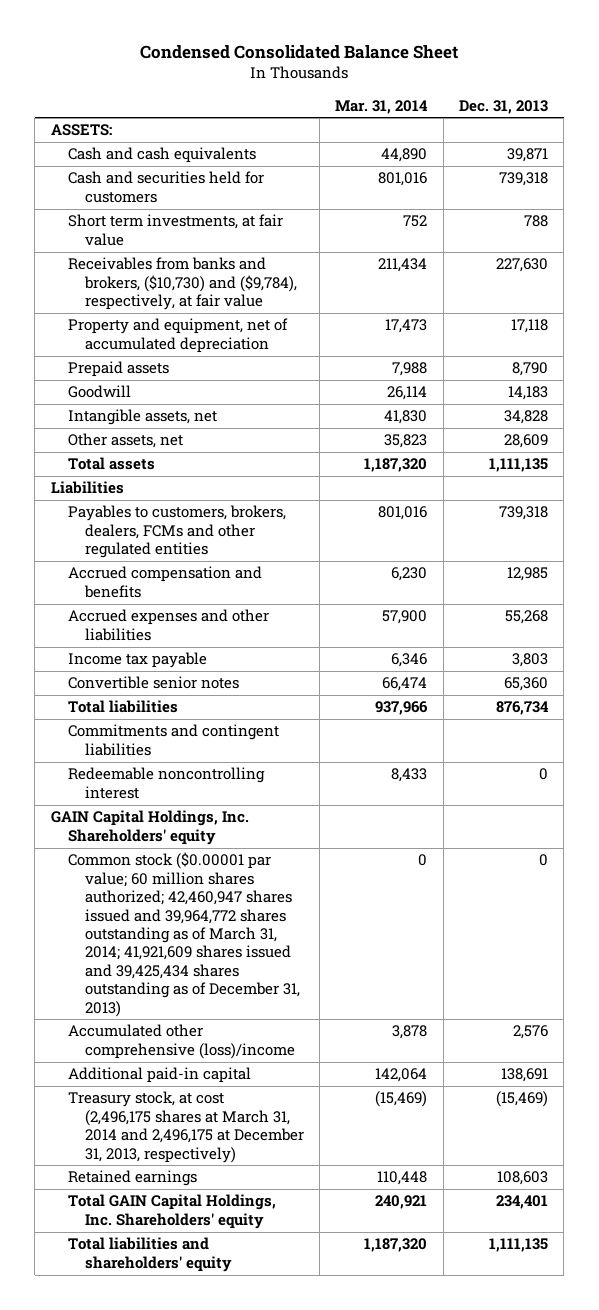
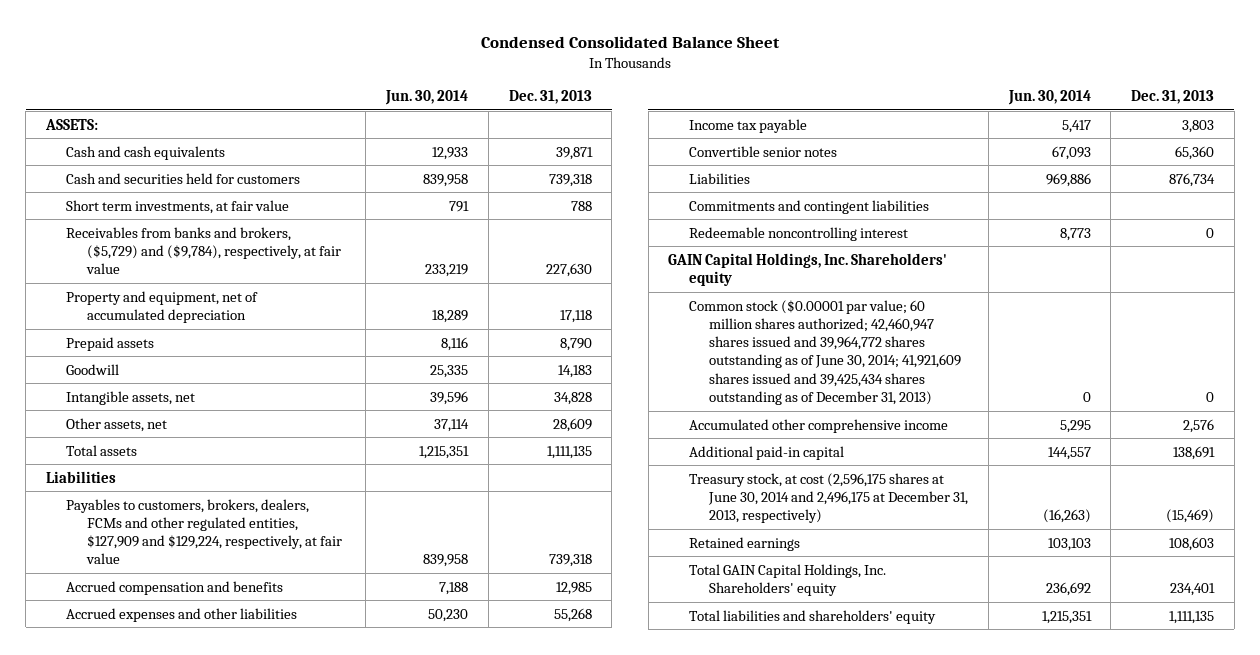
- | Mar. 31, 2014 | Dec. 31, 2013
+ | Jun. 30, 2014 | Dec. 31, 2013
- Receivables from banks and brokers, ($10,730) and ($9,784), respectively, at fair value | 211,434 | 227,630
+ Receivables from banks and brokers, ($5,729) and ($9,784), respectively, at fair value | 233,219 | 227,630
- Payables to customers, brokers, dealers, FCMs and other regulated entities | 801,016 | 739,318
+ Payables to customers, brokers, dealers, FCMs and other regulated entities, $127,909 and $129,224, respectively, at fair value | 839,958 | 739,318
- Total liabilities | 937,966 | 876,734
+ Liabilities | 969,886 | 876,734
- Common stock ($0.00001 par value; 60 million shares authorized; 42,460,947 shares issued and 39,964,772 shares outstanding as of March 31, 2014; 41,921,609 shares issued and 39,425,434 shares outstanding as of December 31, 2013) | 0 | 0
- Accumulated other comprehensive (loss)/income | 3,878 | 2,576
+ Common stock ($0.00001 par value; 60 million shares authorized; 42,460,947 shares issued and 39,964,772 shares outstanding as of June 30, 2014; 41,921,609 shares issued and 39,425,434 shares outstanding as of December 31, 2013) | 0 | 0
+ Accumulated other comprehensive income | 5,295 | 2,576
- Treasury stock, at cost (2,496,175 shares at March 31, 2014 and 2,496,175 at December 31, 2013, respectively) | (15,469) | (15,469)
+ Treasury stock, at cost (2,596,175 shares at June 30, 2014 and 2,496,175 at December 31, 2013, respectively) | (16,263) | (15,469)

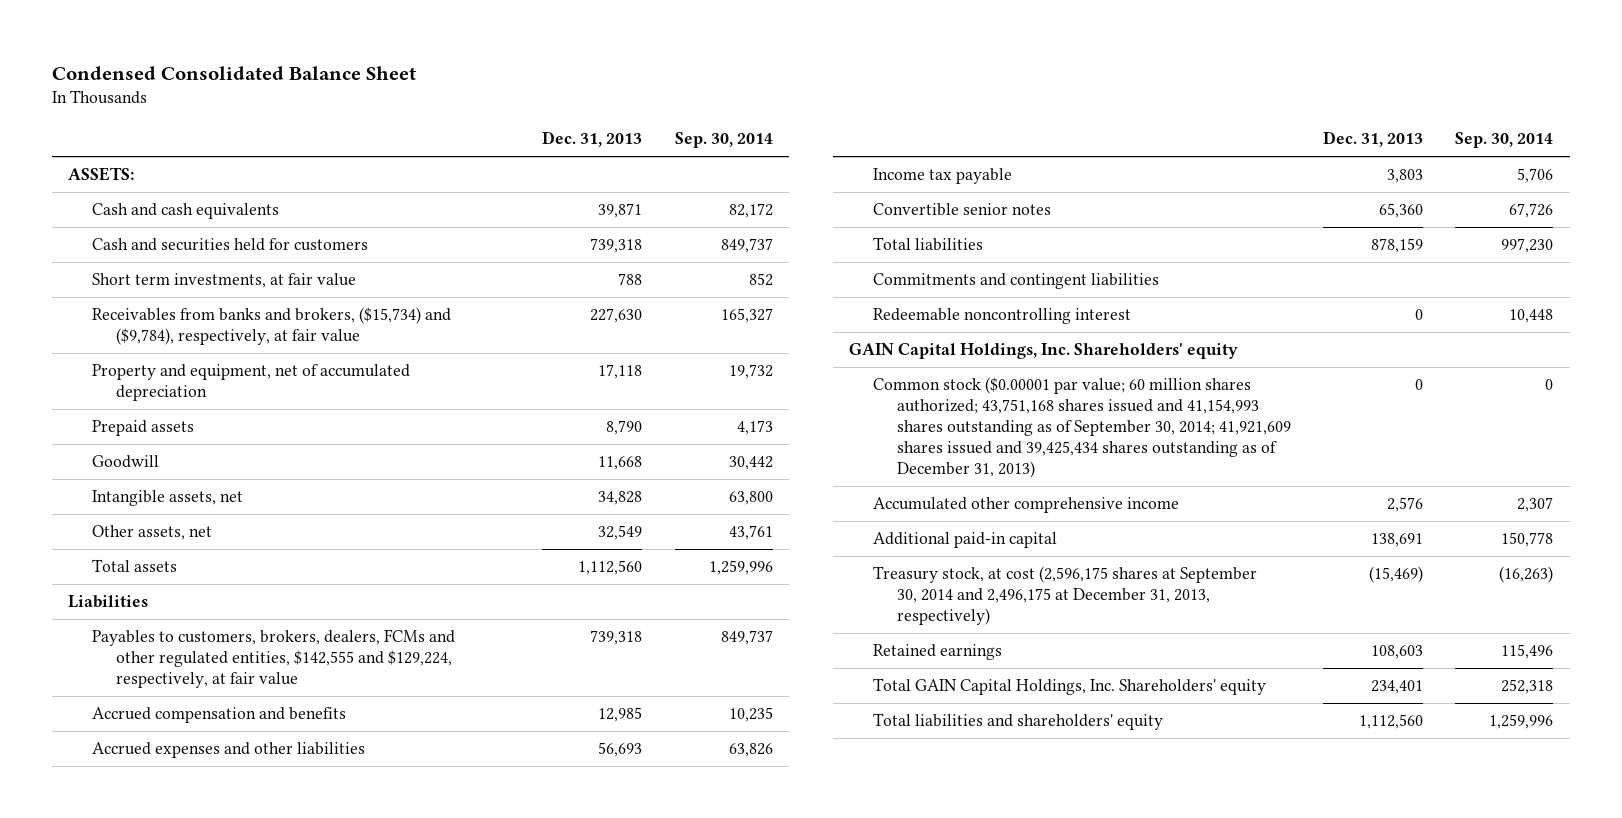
- | Jun. 30, 2014 | Dec. 31, 2013
+ | Dec. 31, 2013 | Sep. 30, 2014
- Receivables from banks and brokers, ($5,729) and ($9,784), respectively, at fair value | 233,219 | 227,630
+ Receivables from banks and brokers, ($15,734) and ($9,784), respectively, at fair value | 227,630 | 165,327
- Goodwill | 25,335 | 14,183
+ Goodwill | 11,668 | 30,442
- Other assets, net | 37,114 | 28,609
- Total assets | 1,215,351 | 1,111,135
+ Other assets, net | 32,549 | 43,761
+ Total assets | 1,112,560 | 1,259,996
- Payables to customers, brokers, dealers, FCMs and other regulated entities, $127,909 and $129,224, respectively, at fair value | 839,958 | 739,318
+ Payables to customers, brokers, dealers, FCMs and other regulated entities, $142,555 and $129,224, respectively, at fair value | 739,318 | 849,737
- Accrued expenses and other liabilities | 50,230 | 55,268
+ Accrued expenses and other liabilities | 56,693 | 63,826
- Liabilities | 969,886 | 876,734
+ Total liabilities | 878,159 | 997,230
- Common stock ($0.00001 par value; 60 million shares authorized; 42,460,947 shares issued and 39,964,772 shares outstanding as of June 30, 2014; 41,921,609 shares issued and 39,425,434 shares outstanding as of December 31, 2013) | 0 | 0
+ Common stock ($0.00001 par value; 60 million shares authorized; 43,751,168 shares issued and 41,154,993 shares outstanding as of September 30, 2014; 41,921,609 shares issued and 39,425,434 shares outstanding as of December 31, 2013) | 0 | 0
- Treasury stock, at cost (2,596,175 shares at June 30, 2014 and 2,496,175 at December 31, 2013, respectively) | (16,263) | (15,469)
+ Treasury stock, at cost (2,596,175 shares at September 30, 2014 and 2,496,175 at December 31, 2013, respectively) | (15,469) | (16,263)
- Total liabilities and shareholders' equity | 1,215,351 | 1,111,135
+ Total liabilities and shareholders' equity | 1,112,560 | 1,259,996

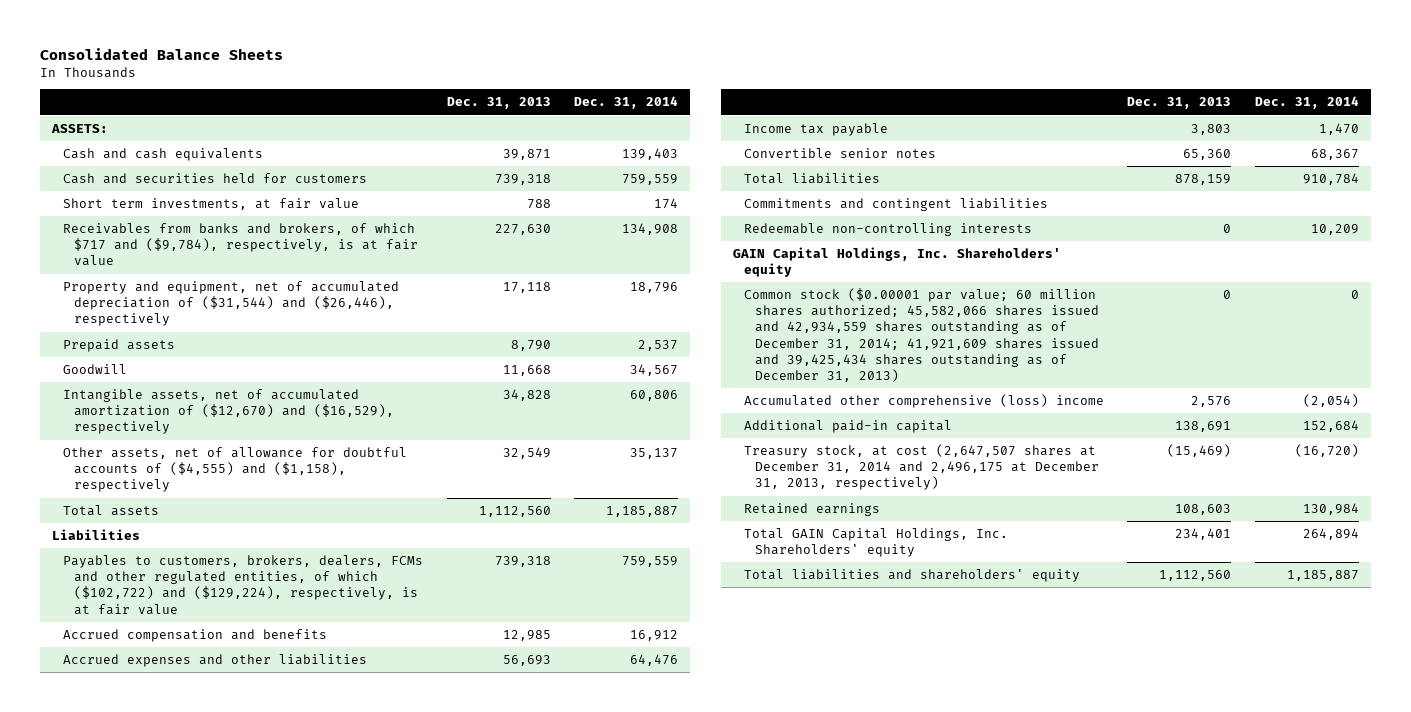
- Condensed Consolidated Balance Sheet
+ Consolidated Balance Sheets
- | Dec. 31, 2013 | Sep. 30, 2014
+ | Dec. 31, 2013 | Dec. 31, 2014
- Receivables from banks and brokers, ($15,734) and ($9,784), respectively, at fair value | 227,630 | 165,327
- Property and equipment, net of accumulated depreciation | 17,118 | 19,732
+ Receivables from banks and brokers, of which $717 and ($9,784), respectively, is at fair value | 227,630 | 134,908
+ Property and equipment, net of accumulated depreciation of ($31,544) and ($26,446), respectively | 17,118 | 18,796
- Intangible assets, net | 34,828 | 63,800
- Other assets, net | 32,549 | 43,761
+ Intangible assets, net of accumulated amortization of ($12,670) and ($16,529), respectively | 34,828 | 60,806
+ Other assets, net of allowance for doubtful accounts of ($4,555) and ($1,158), respectively | 32,549 | 35,137
- Payables to customers, brokers, dealers, FCMs and other regulated entities, $142,555 and $129,224, respectively, at fair value | 739,318 | 849,737
+ Payables to customers, brokers, dealers, FCMs and other regulated entities, of which ($102,722) and ($129,224), respectively, is at fair value | 739,318 | 759,559
- Redeemable noncontrolling interest | 0 | 10,448
+ Redeemable non-controlling interests | 0 | 10,209
- Common stock ($0.00001 par value; 60 million shares authorized; 43,751,168 shares issued and 41,154,993 shares outstanding as of September 30, 2014; 41,921,609 shares issued and 39,425,434 shares outstanding as of December 31, 2013) | 0 | 0
- Accumulated other comprehensive income | 2,576 | 2,307
+ Common stock ($0.00001 par value; 60 million shares authorized; 45,582,066 shares issued and 42,934,559 shares outstanding as of December 31, 2014; 41,921,609 shares issued and 39,425,434 shares outstanding as of December 31, 2013) | 0 | 0
+ Accumulated other comprehensive (loss) income | 2,576 | (2,054)
- Treasury stock, at cost (2,596,175 shares at September 30, 2014 and 2,496,175 at December 31, 2013, respectively) | (15,469) | (16,263)
+ Treasury stock, at cost (2,647,507 shares at December 31, 2014 and 2,496,175 at December 31, 2013, respectively) | (15,469) | (16,720)

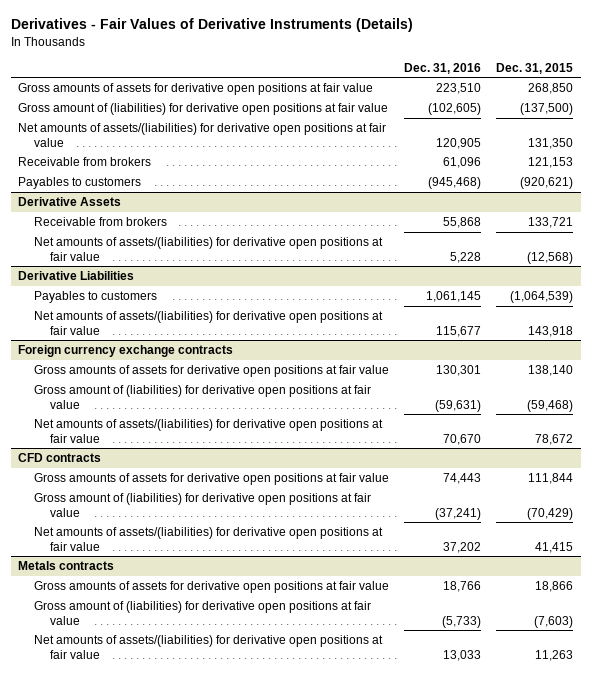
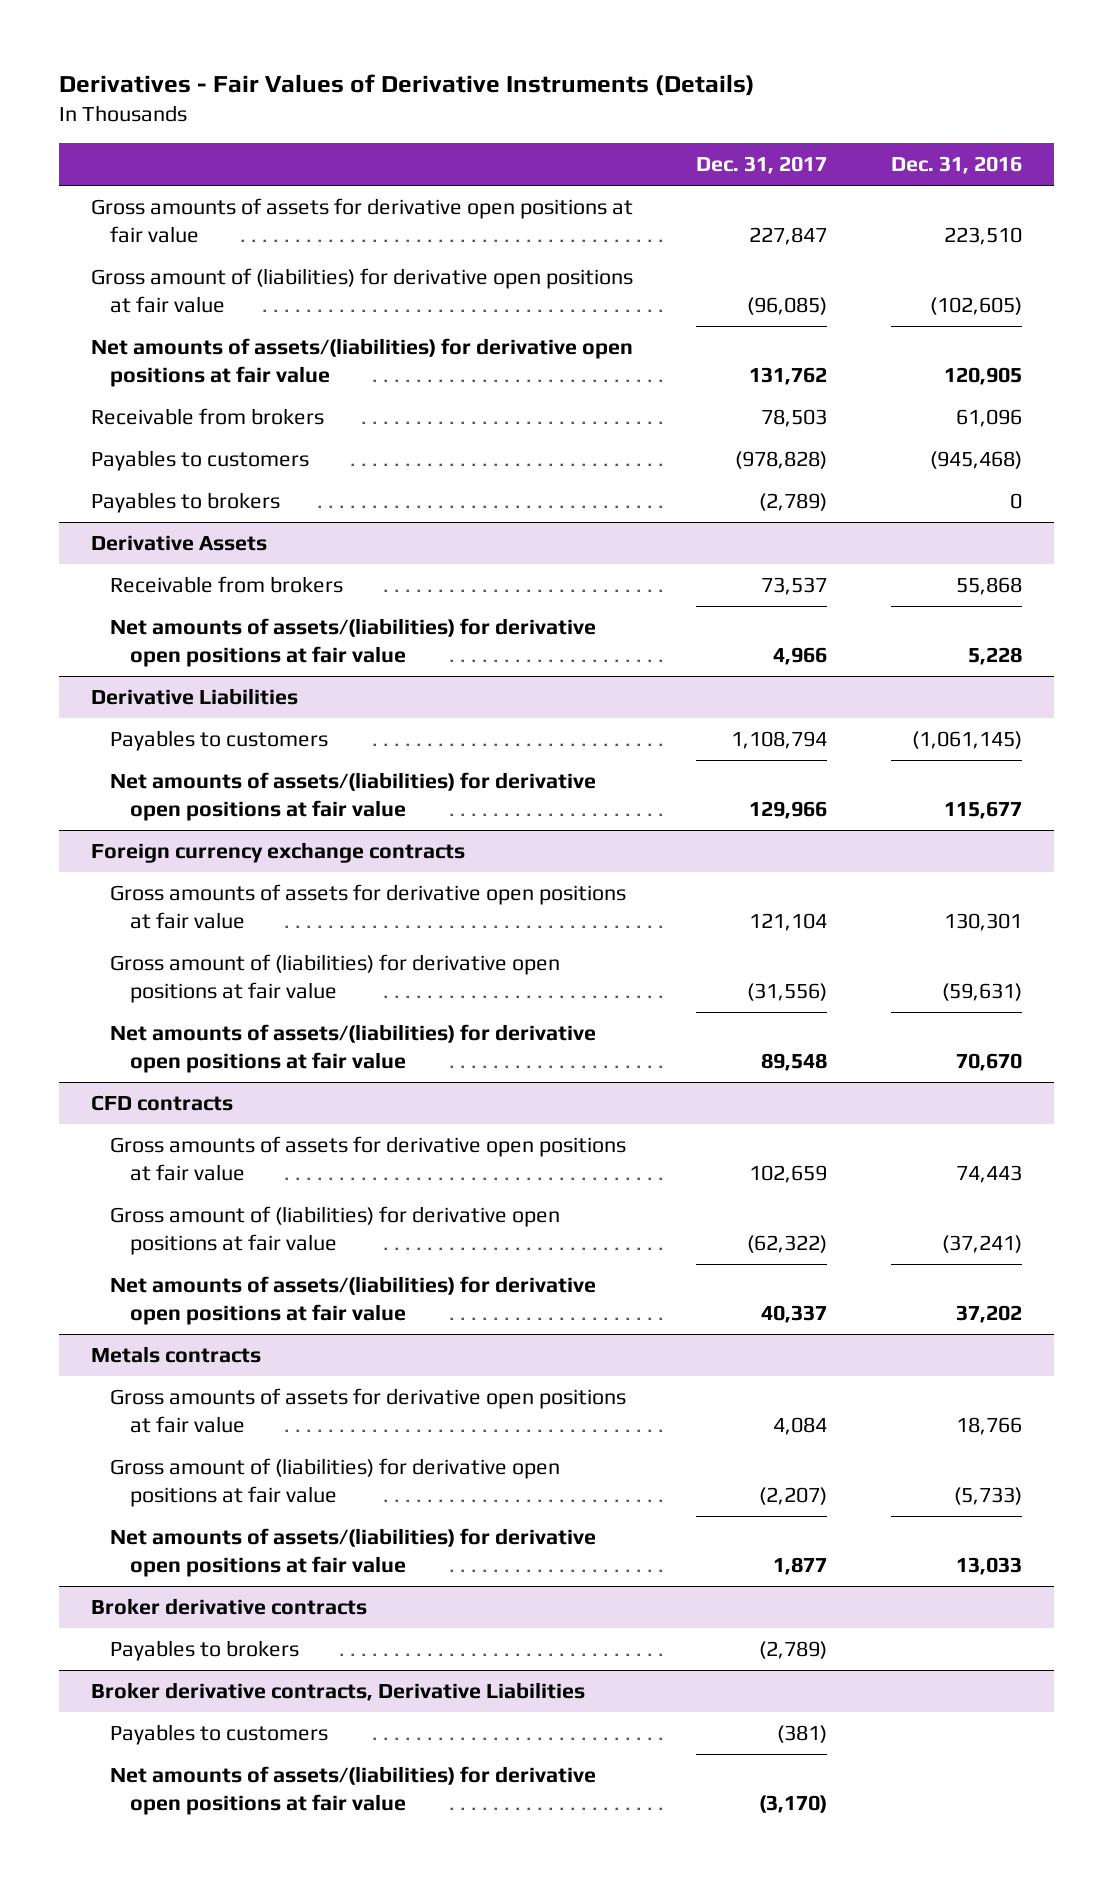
- | Dec. 31, 2016 | Dec. 31, 2015
+ | Dec. 31, 2017 | Dec. 31, 2016
+ Payables to brokers | (2,789) | 0
@ Derivative Liabilities
- Payables to customers | 1,061,145 | (1,064,539)
+ Payables to customers | 1,108,794 | (1,061,145)
+ Broker derivative contracts
+ Payables to brokers | (2,789) |
+ Broker derivative contracts, Derivative Liabilities
+ Payables to customers | (381) |
+ Net amounts of assets/(liabilities) for derivative open positions at fair value | (3,170) |

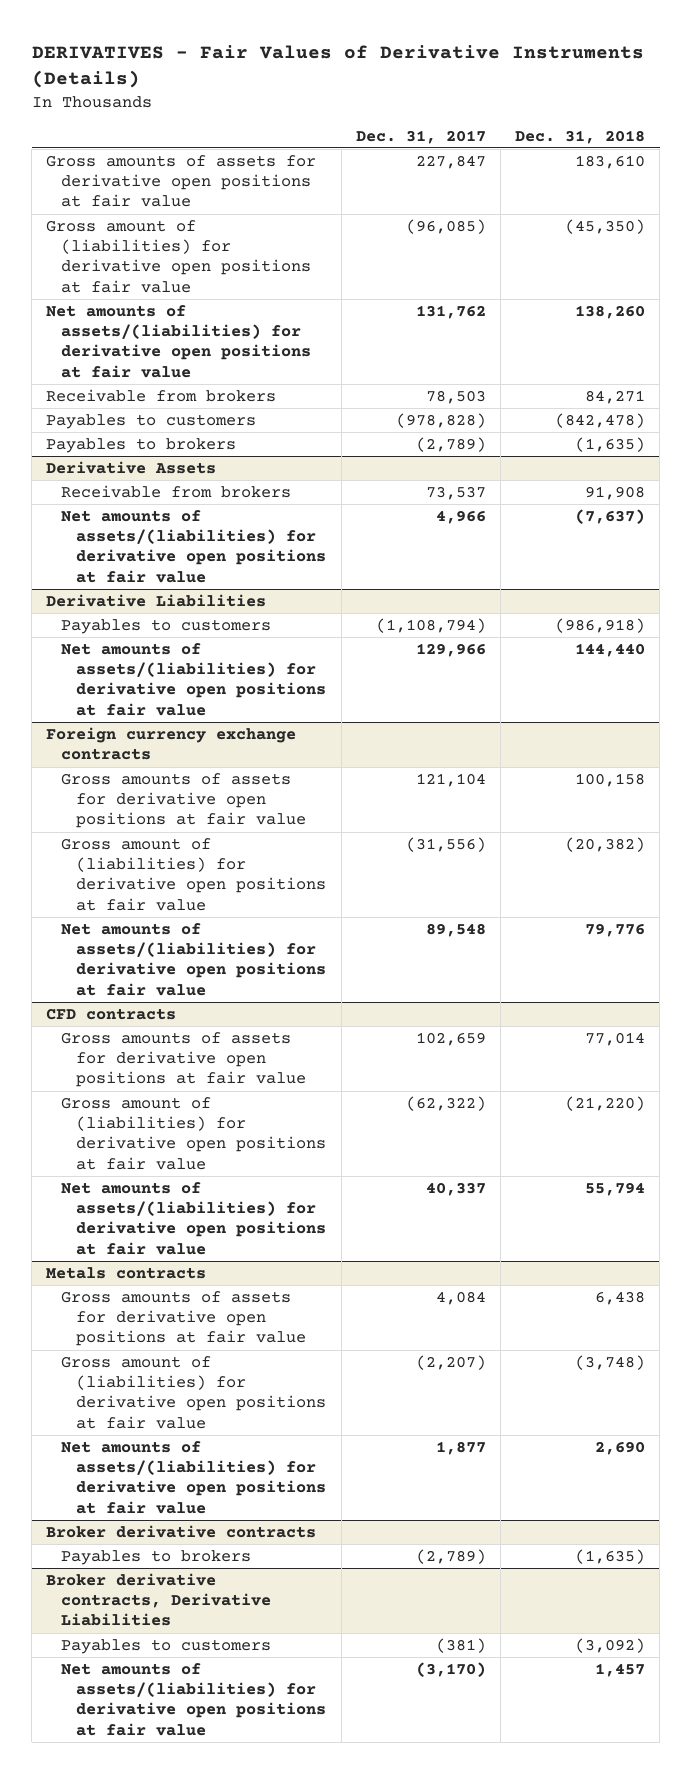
- Derivatives - Fair Values of Derivative Instruments (Details)
+ DERIVATIVES - Fair Values of Derivative Instruments (Details)
- | Dec. 31, 2017 | Dec. 31, 2016
+ | Dec. 31, 2017 | Dec. 31, 2018
@ Derivative Liabilities
- Payables to customers | 1,108,794 | (1,061,145)
+ Payables to customers | (1,108,794) | (986,918)

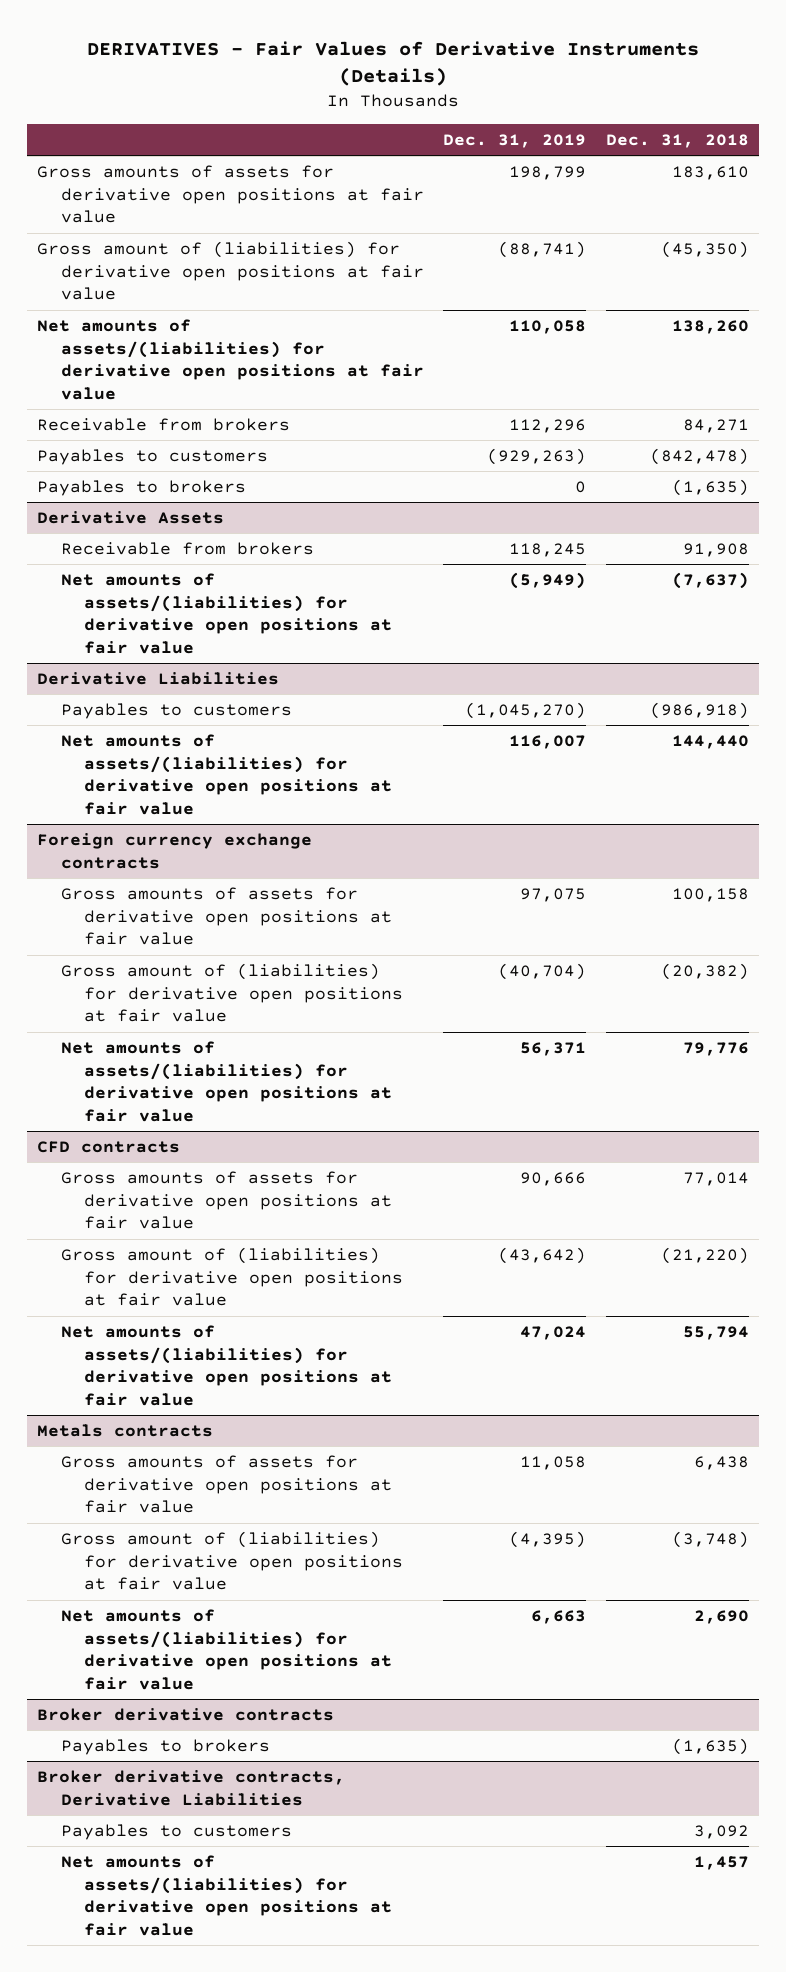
- | Dec. 31, 2017 | Dec. 31, 2018
+ | Dec. 31, 2019 | Dec. 31, 2018
@ Broker derivative contracts, Derivative Liabilities
- Payables to customers | (381) | (3,092)
+ Payables to customers | | 3,092

